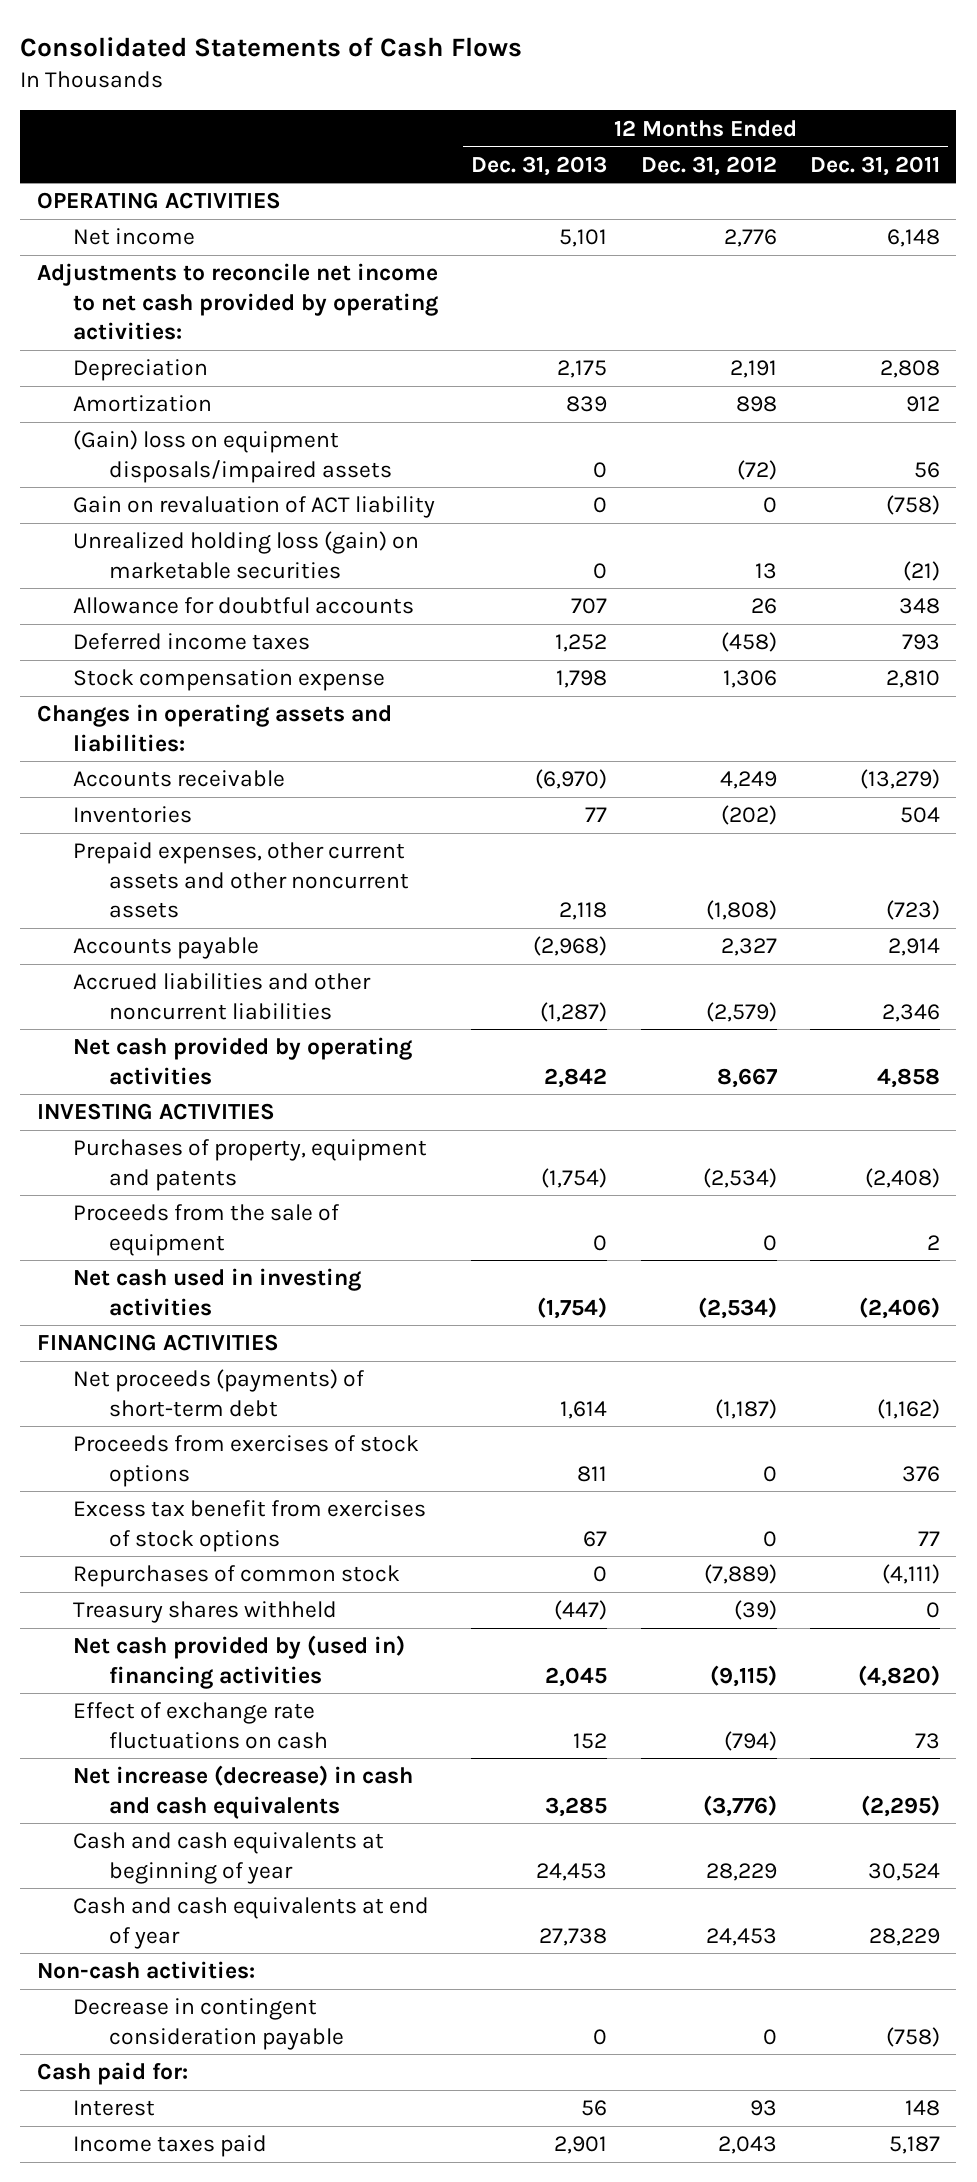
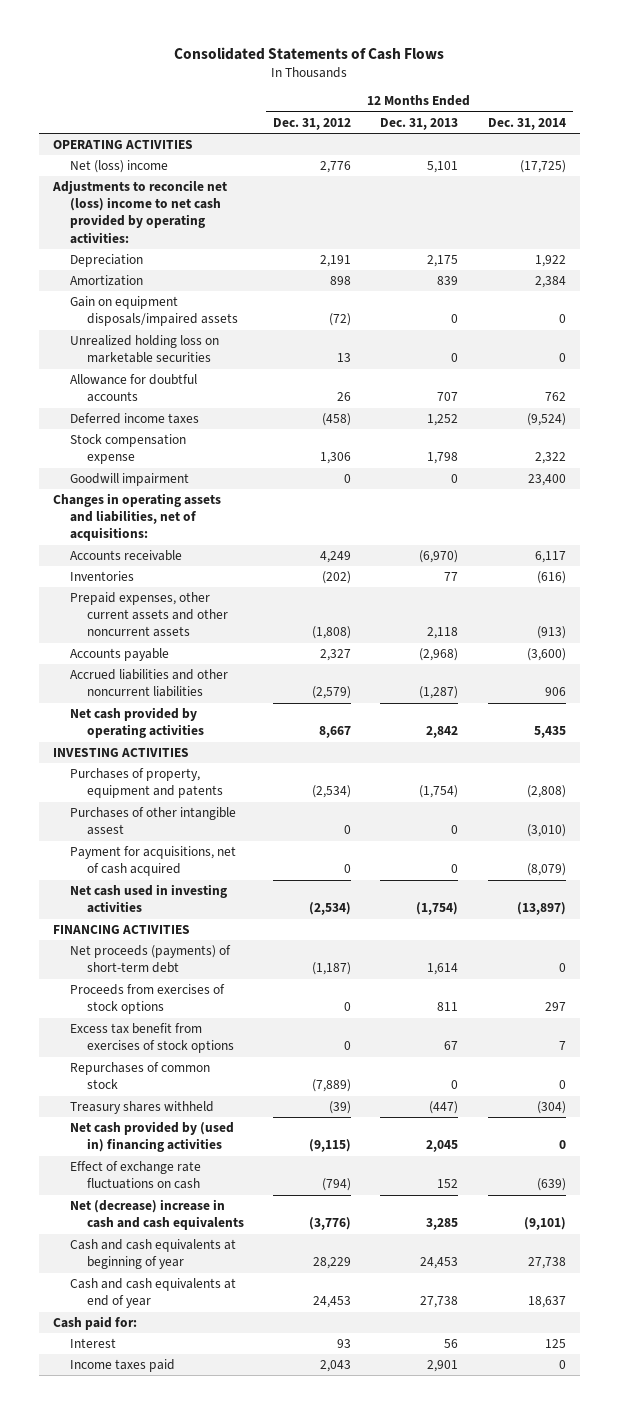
- | 12 Months Ended Dec. 31, 2013 | 12 Months Ended Dec. 31, 2012 | 12 Months Ended Dec. 31, 2011
+ | 12 Months Ended Dec. 31, 2012 | 12 Months Ended Dec. 31, 2013 | 12 Months Ended Dec. 31, 2014
- Net income | 5,101 | 2,776 | 6,148
- Adjustments to reconcile net income to net cash provided by operating activities:
+ Net (loss) income | 2,776 | 5,101 | (17,725)
+ Adjustments to reconcile net (loss) income to net cash provided by operating activities:
- (Gain) loss on equipment disposals/impaired assets | 0 | (72) | 56
- Gain on revaluation of ACT liability | 0 | 0 | (758)
- Unrealized holding loss (gain) on marketable securities | 0 | 13 | (21)
+ Gain on equipment disposals/impaired assets | (72) | 0 | 0
+ Unrealized holding loss on marketable securities | 13 | 0 | 0
- Changes in operating assets and liabilities:
+ Goodwill impairment | 0 | 0 | 23,400
+ Changes in operating assets and liabilities, net of acquisitions:
- Proceeds from the sale of equipment | 0 | 0 | 2
+ Purchases of other intangible assest | 0 | 0 | (3,010)
+ Payment for acquisitions, net of cash acquired | 0 | 0 | (8,079)
- Net increase (decrease) in cash and cash equivalents | 3,285 | (3,776) | (2,295)
+ Net (decrease) increase in cash and cash equivalents | (3,776) | 3,285 | (9,101)
- Non-cash activities:
- Decrease in contingent consideration payable | 0 | 0 | (758)

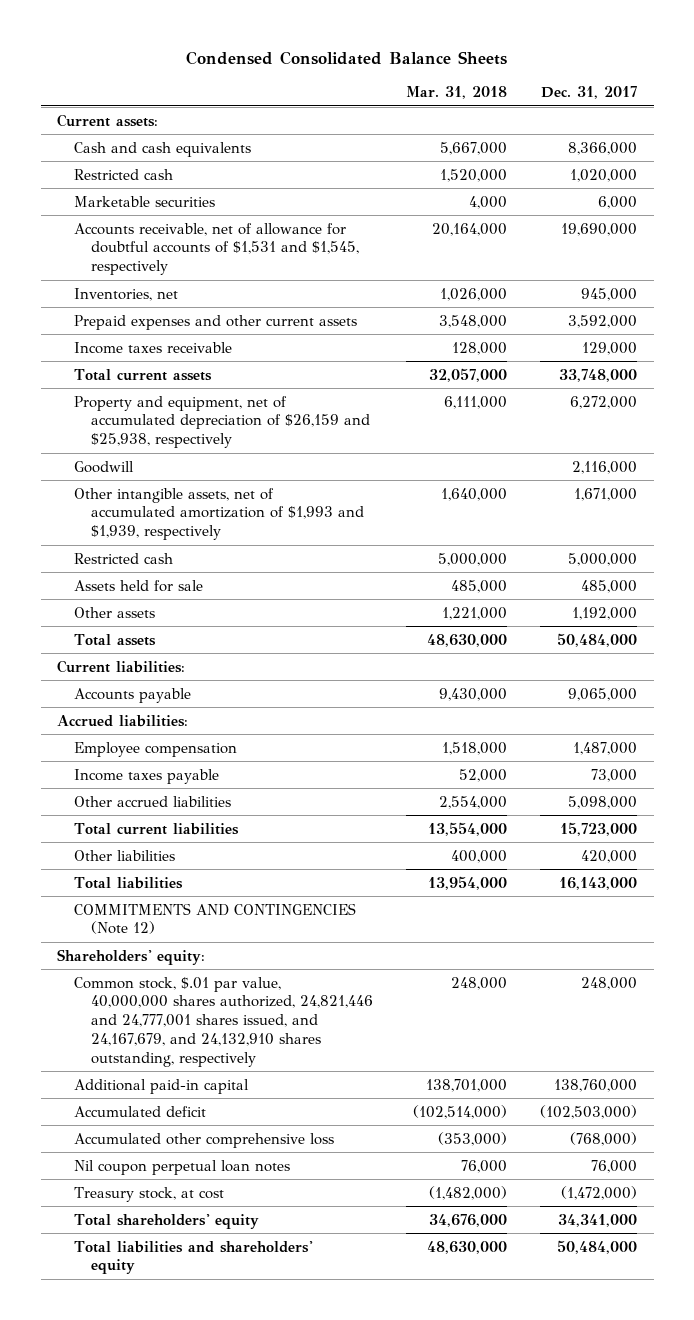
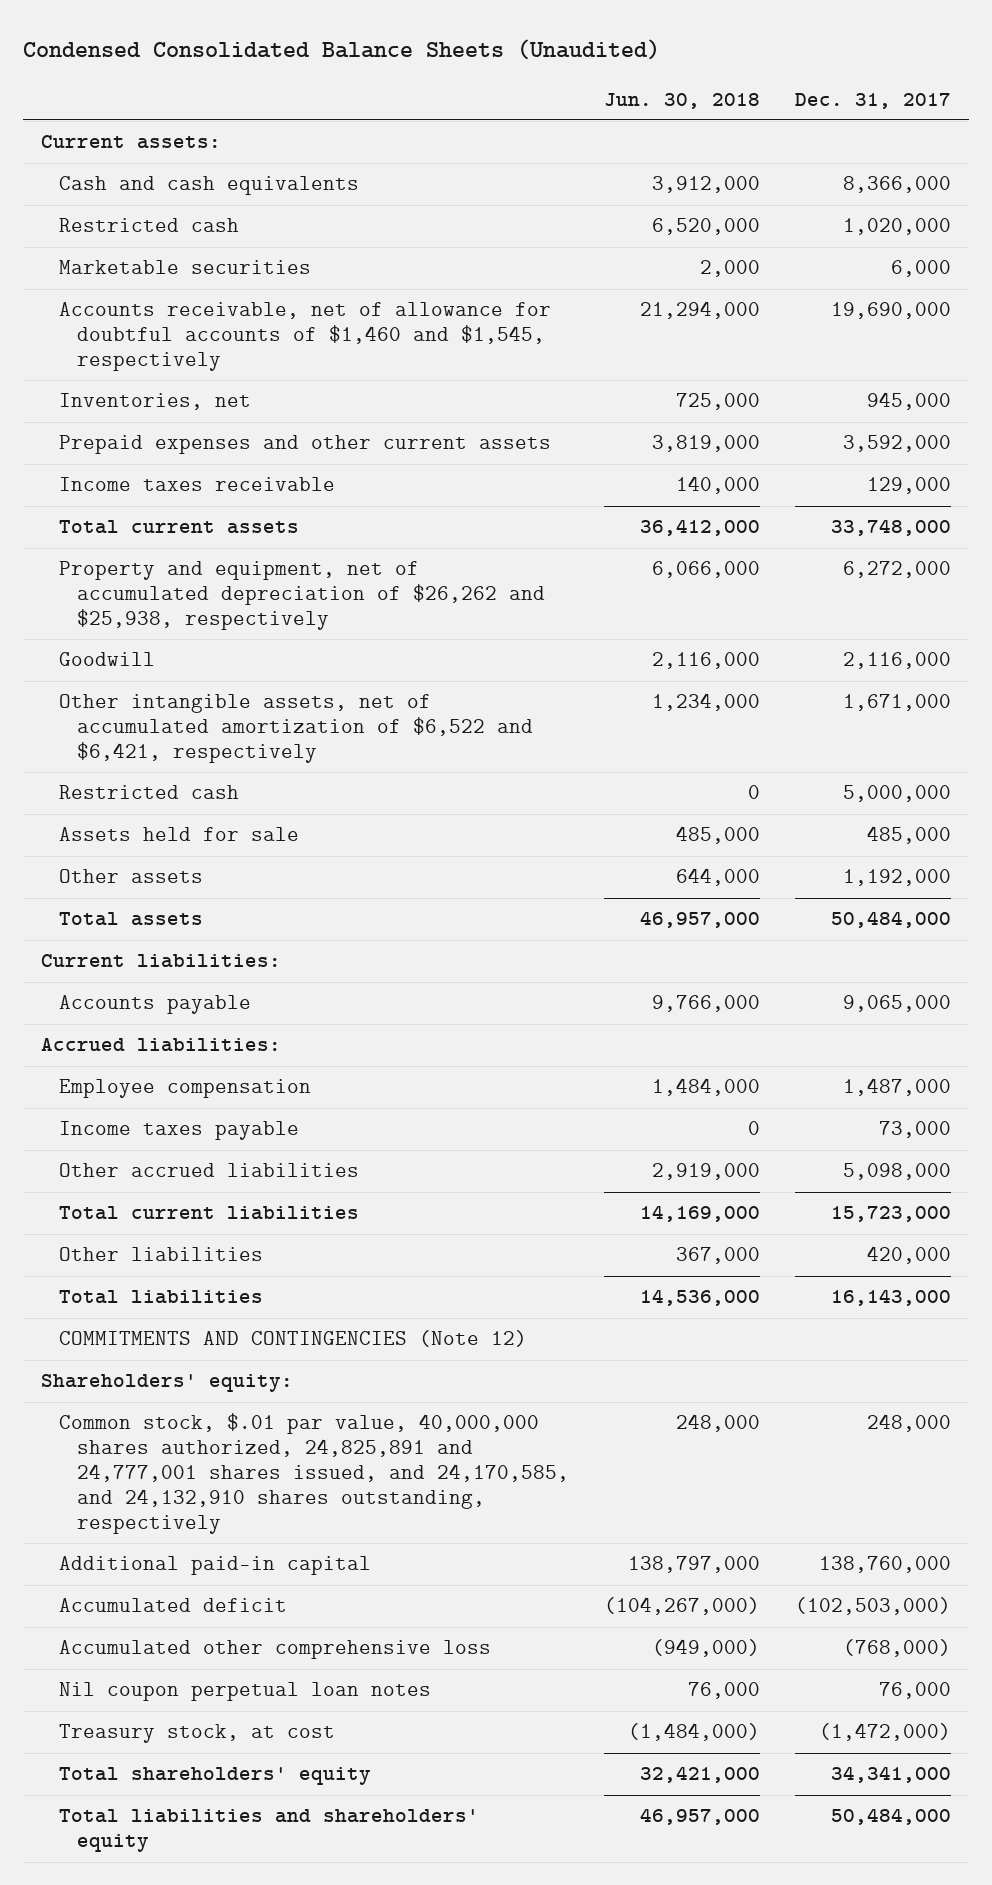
- Condensed Consolidated Balance Sheets
+ Condensed Consolidated Balance Sheets (Unaudited)
- | Mar. 31, 2018 | Dec. 31, 2017
+ | Jun. 30, 2018 | Dec. 31, 2017
- Accounts receivable, net of allowance for doubtful accounts of $1,531 and $1,545, respectively | 20,164,000 | 19,690,000
+ Accounts receivable, net of allowance for doubtful accounts of $1,460 and $1,545, respectively | 21,294,000 | 19,690,000
- Property and equipment, net of accumulated depreciation of $26,159 and $25,938, respectively | 6,111,000 | 6,272,000
+ Property and equipment, net of accumulated depreciation of $26,262 and $25,938, respectively | 6,066,000 | 6,272,000
- Other intangible assets, net of accumulated amortization of $1,993 and $1,939, respectively | 1,640,000 | 1,671,000
+ Other intangible assets, net of accumulated amortization of $6,522 and $6,421, respectively | 1,234,000 | 1,671,000
- Common stock, $.01 par value, 40,000,000 shares authorized, 24,821,446 and 24,777,001 shares issued, and 24,167,679, and 24,132,910 shares outstanding, respectively | 248,000 | 248,000
+ Common stock, $.01 par value, 40,000,000 shares authorized, 24,825,891 and 24,777,001 shares issued, and 24,170,585, and 24,132,910 shares outstanding, respectively | 248,000 | 248,000

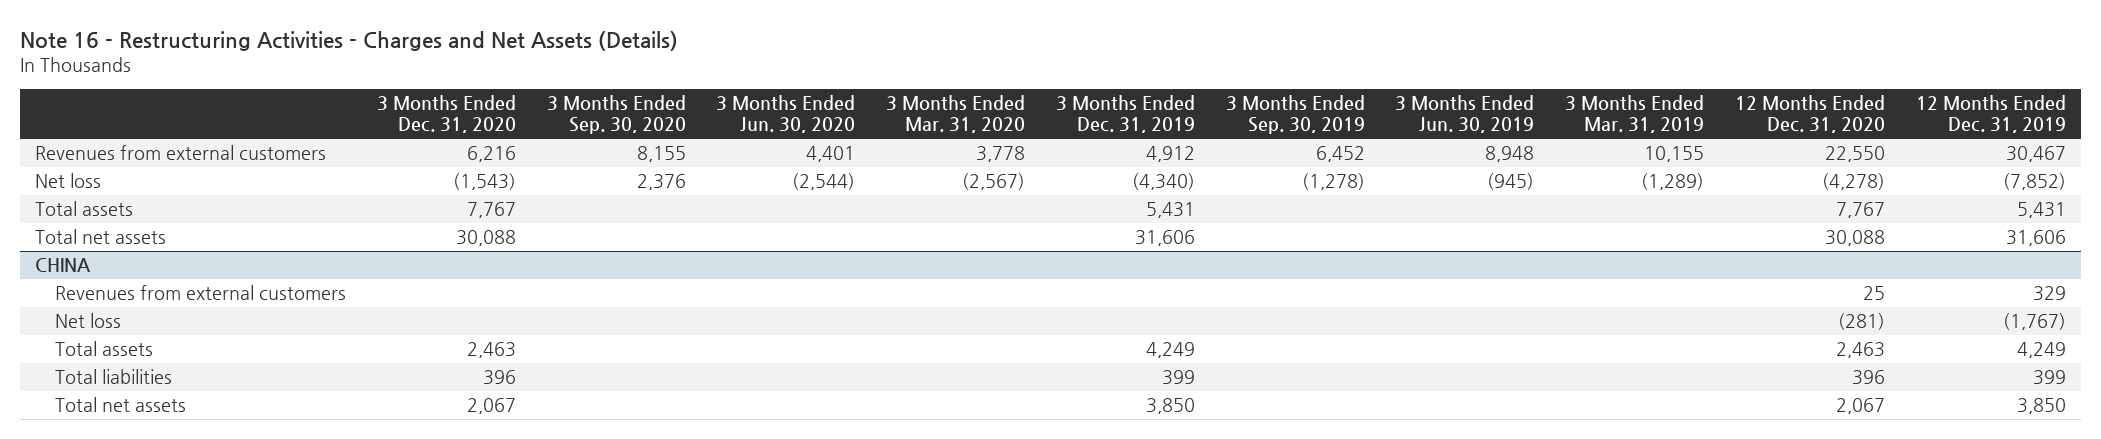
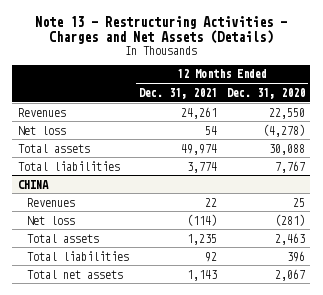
- Note 16 - Restructuring Activities - Charges and Net Assets (Details)
+ Note 13 - Restructuring Activities - Charges and Net Assets (Details)
- | 3 Months Ended Dec. 31, 2020 | 3 Months Ended Sep. 30, 2020 | 3 Months Ended Jun. 30, 2020 | 3 Months Ended Mar. 31, 2020 | 3 Months Ended Dec. 31, 2019 | 3 Months Ended Sep. 30, 2019 | 3 Months Ended Jun. 30, 2019 | 3 Months Ended Mar. 31, 2019 | 12 Months Ended Dec. 31, 2020 | 12 Months Ended Dec. 31, 2019
+ | 12 Months Ended Dec. 31, 2021 | 12 Months Ended Dec. 31, 2020
- Revenues from external customers | 6,216 | 8,155 | 4,401 | 3,778 | 4,912 | 6,452 | 8,948 | 10,155 | 22,550 | 30,467
+ Revenues | 24,261 | 22,550
- Total assets | 7,767 | | | | 5,431 | | | | 7,767 | 5,431
- Total net assets | 30,088 | | | | 31,606 | | | | 30,088 | 31,606
+ Total assets | 49,974 | 30,088
+ Total liabilities | 3,774 | 7,767
@ CHINA
- Revenues from external customers | | | | | | | | | 25 | 329
+ Revenues | 22 | 25

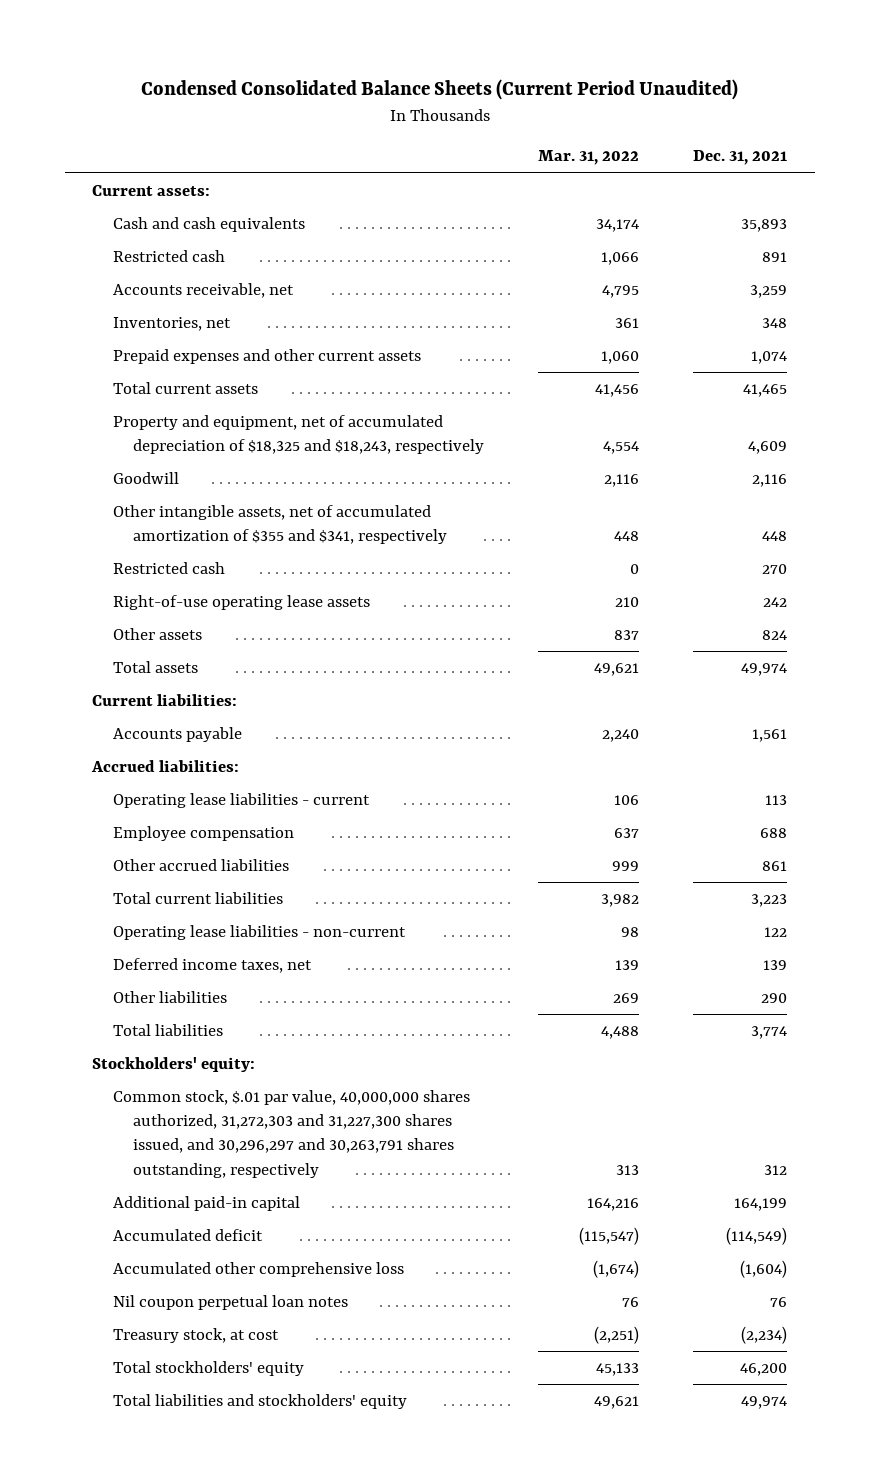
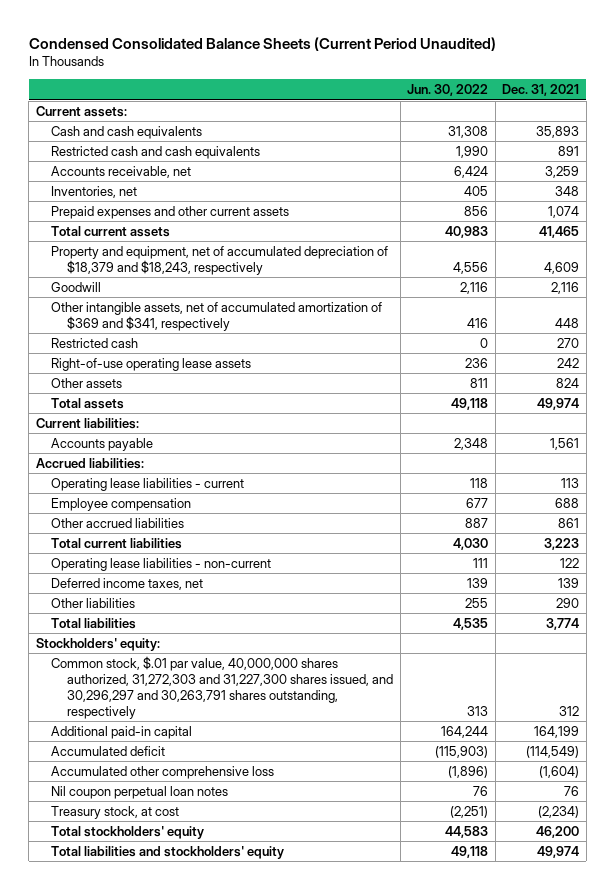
- | Mar. 31, 2022 | Dec. 31, 2021
+ | Jun. 30, 2022 | Dec. 31, 2021
- Restricted cash | 1,066 | 891
+ Restricted cash and cash equivalents | 1,990 | 891
- Property and equipment, net of accumulated depreciation of $18,325 and $18,243, respectively | 4,554 | 4,609
+ Property and equipment, net of accumulated depreciation of $18,379 and $18,243, respectively | 4,556 | 4,609
- Other intangible assets, net of accumulated amortization of $355 and $341, respectively | 448 | 448
+ Other intangible assets, net of accumulated amortization of $369 and $341, respectively | 416 | 448

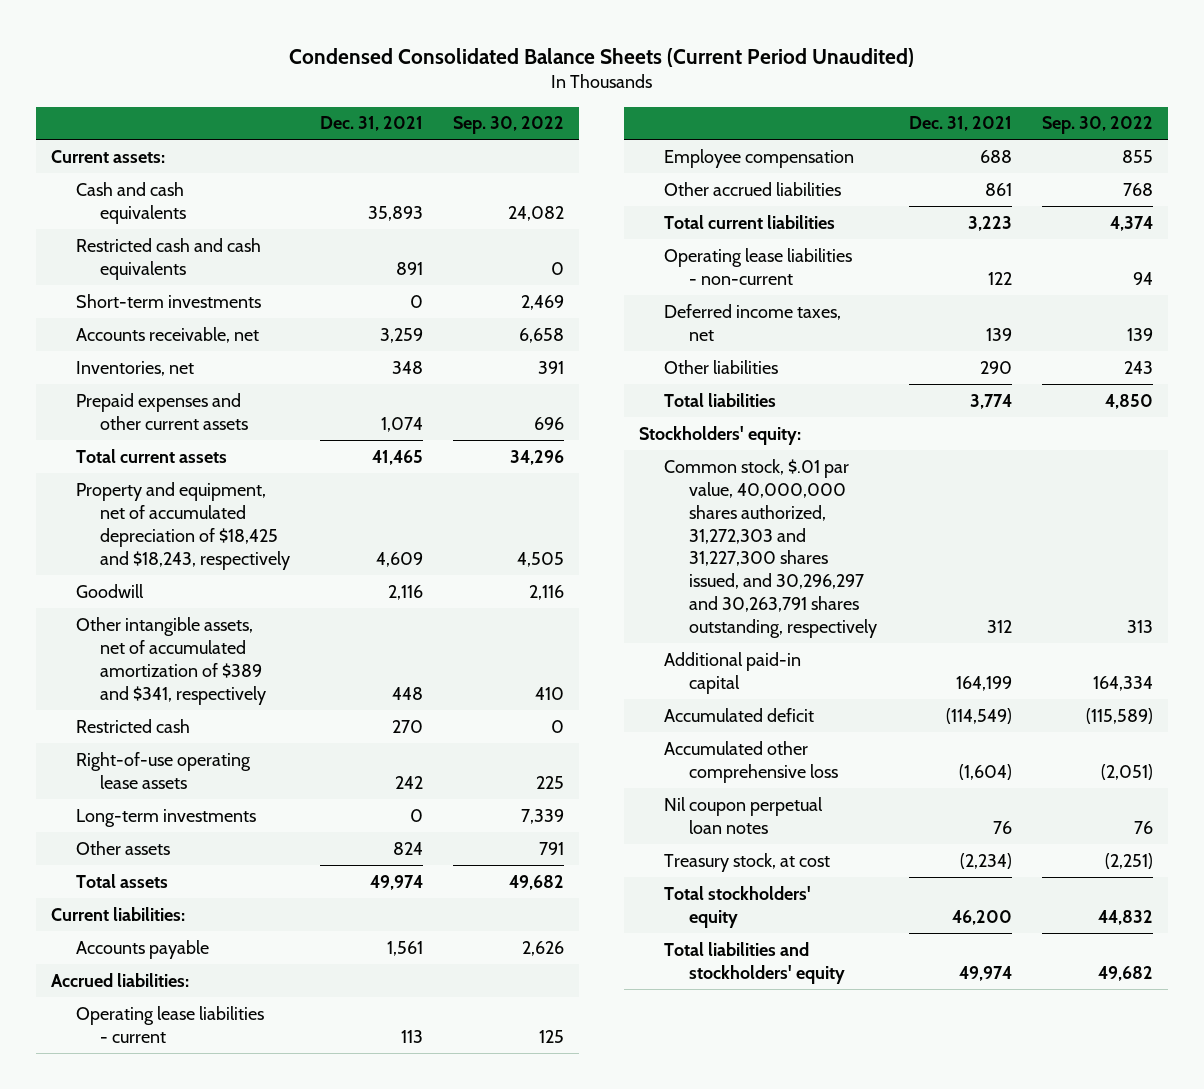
- | Jun. 30, 2022 | Dec. 31, 2021
+ | Dec. 31, 2021 | Sep. 30, 2022
+ Short-term investments | 0 | 2,469
- Property and equipment, net of accumulated depreciation of $18,379 and $18,243, respectively | 4,556 | 4,609
+ Property and equipment, net of accumulated depreciation of $18,425 and $18,243, respectively | 4,609 | 4,505
- Other intangible assets, net of accumulated amortization of $369 and $341, respectively | 416 | 448
+ Other intangible assets, net of accumulated amortization of $389 and $341, respectively | 448 | 410
+ Long-term investments | 0 | 7,339

